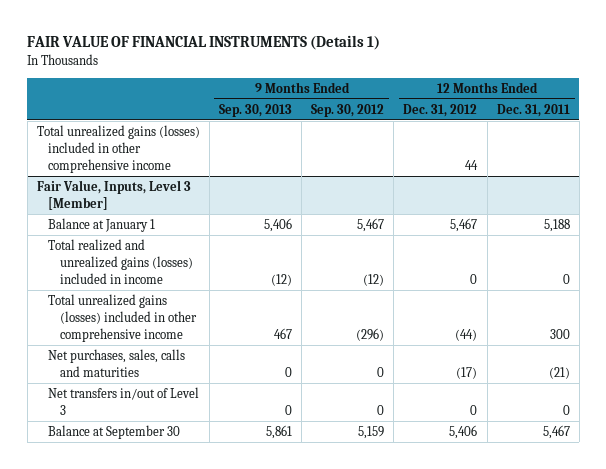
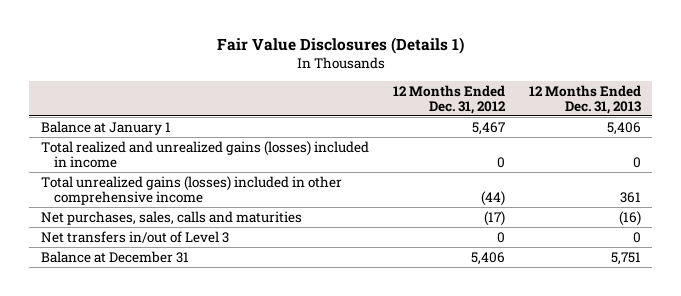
- FAIR VALUE OF FINANCIAL INSTRUMENTS (Details 1)
+ Fair Value Disclosures (Details 1)
- | 9 Months Ended Sep. 30, 2013 | 9 Months Ended Sep. 30, 2012 | 12 Months Ended Dec. 31, 2012 | 12 Months Ended Dec. 31, 2011
+ | 12 Months Ended Dec. 31, 2012 | 12 Months Ended Dec. 31, 2013
- Total unrealized gains (losses) included in other comprehensive income | | | 44 |
- Fair Value, Inputs, Level 3 [Member]
- Balance at September 30 | 5,861 | 5,159 | 5,406 | 5,467
+ Balance at December 31 | 5,406 | 5,751

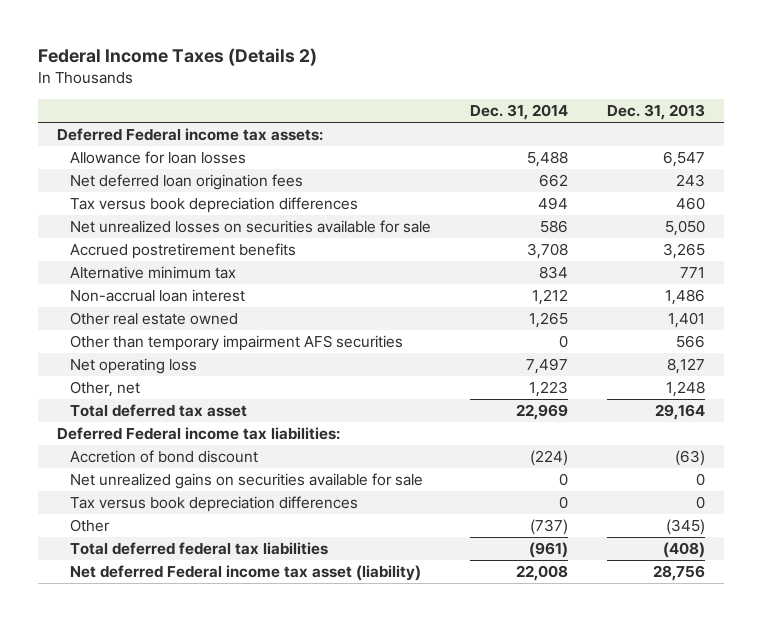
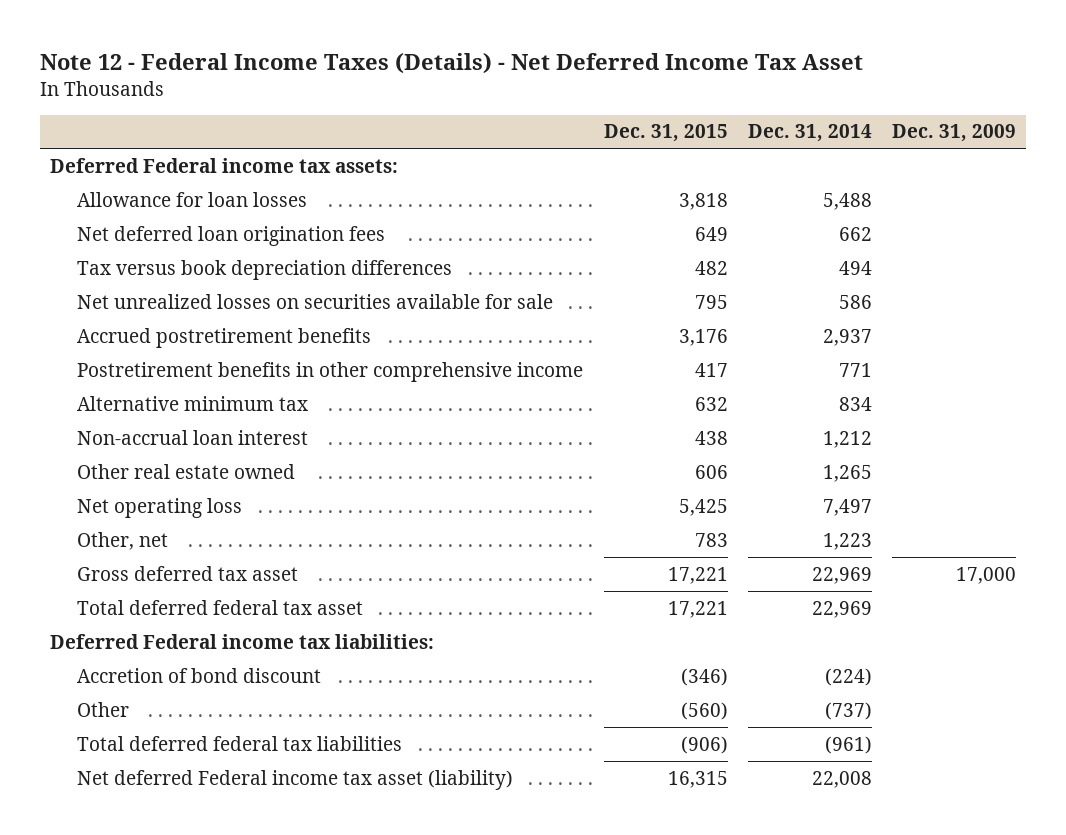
- Federal Income Taxes (Details 2)
+ Note 12 - Federal Income Taxes (Details) - Net Deferred Income Tax Asset
- | Dec. 31, 2014 | Dec. 31, 2013
+ | Dec. 31, 2015 | Dec. 31, 2014 | Dec. 31, 2009
- Accrued postretirement benefits | 3,708 | 3,265
+ Accrued postretirement benefits | 3,176 | 2,937 |
+ Postretirement benefits in other comprehensive income | 417 | 771 |
- Other than temporary impairment AFS securities | 0 | 566
- Total deferred tax asset | 22,969 | 29,164
+ Gross deferred tax asset | 17,221 | 22,969 | 17,000
+ Total deferred federal tax asset | 17,221 | 22,969 |
- Net unrealized gains on securities available for sale | 0 | 0
- Tax versus book depreciation differences | 0 | 0

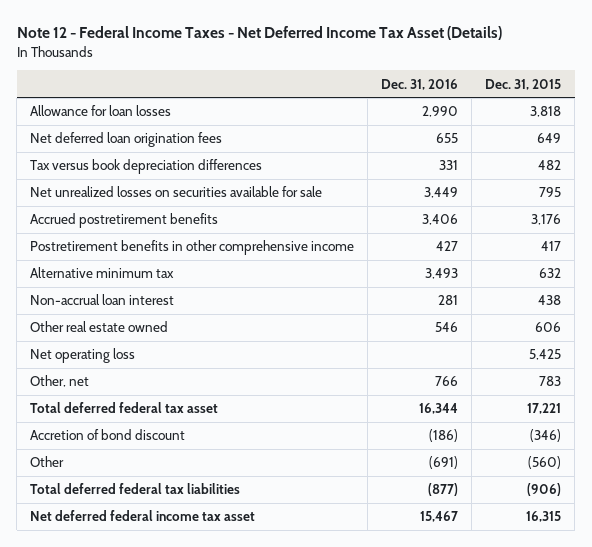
- Note 12 - Federal Income Taxes (Details) - Net Deferred Income Tax Asset
+ Note 12 - Federal Income Taxes - Net Deferred Income Tax Asset (Details)
- | Dec. 31, 2015 | Dec. 31, 2014 | Dec. 31, 2009
+ | Dec. 31, 2016 | Dec. 31, 2015
- Deferred Federal income tax assets:
- Gross deferred tax asset | 17,221 | 22,969 | 17,000
- Deferred Federal income tax liabilities:
- Net deferred Federal income tax asset (liability) | 16,315 | 22,008 |
+ Net deferred federal income tax asset | 15,467 | 16,315

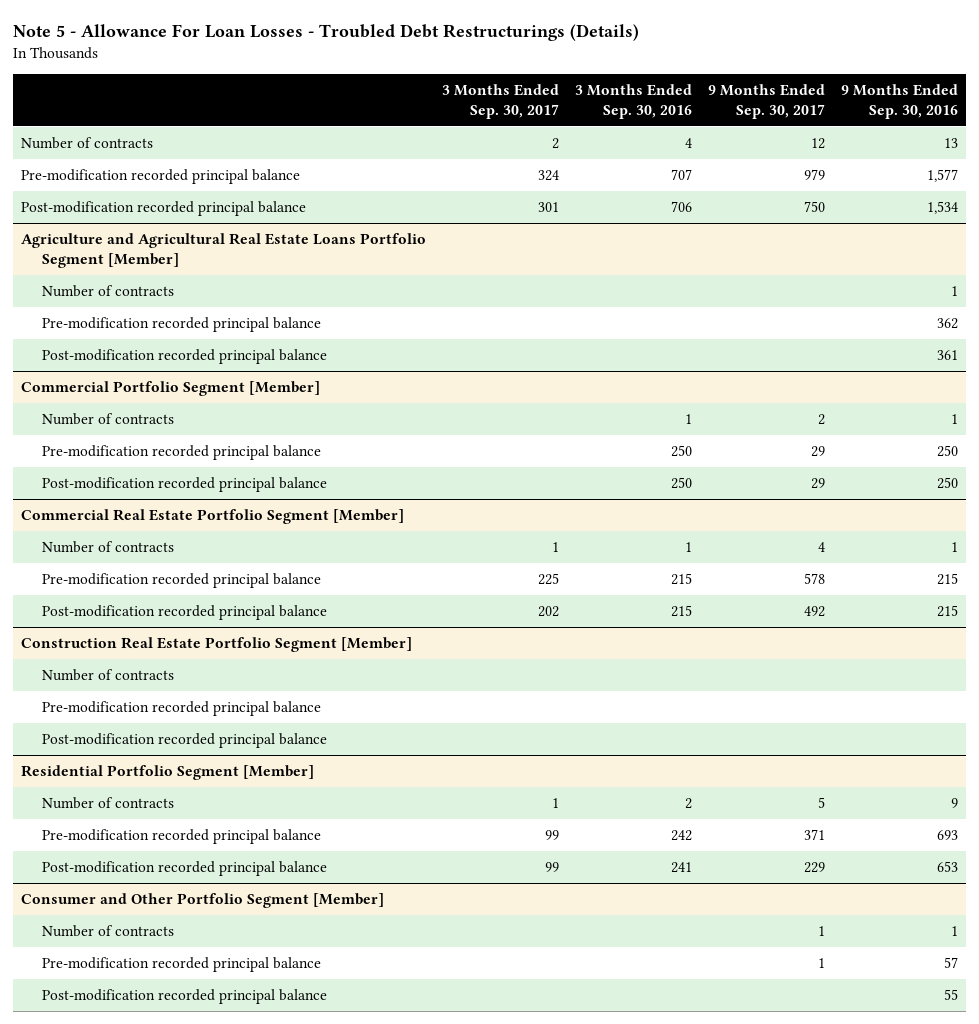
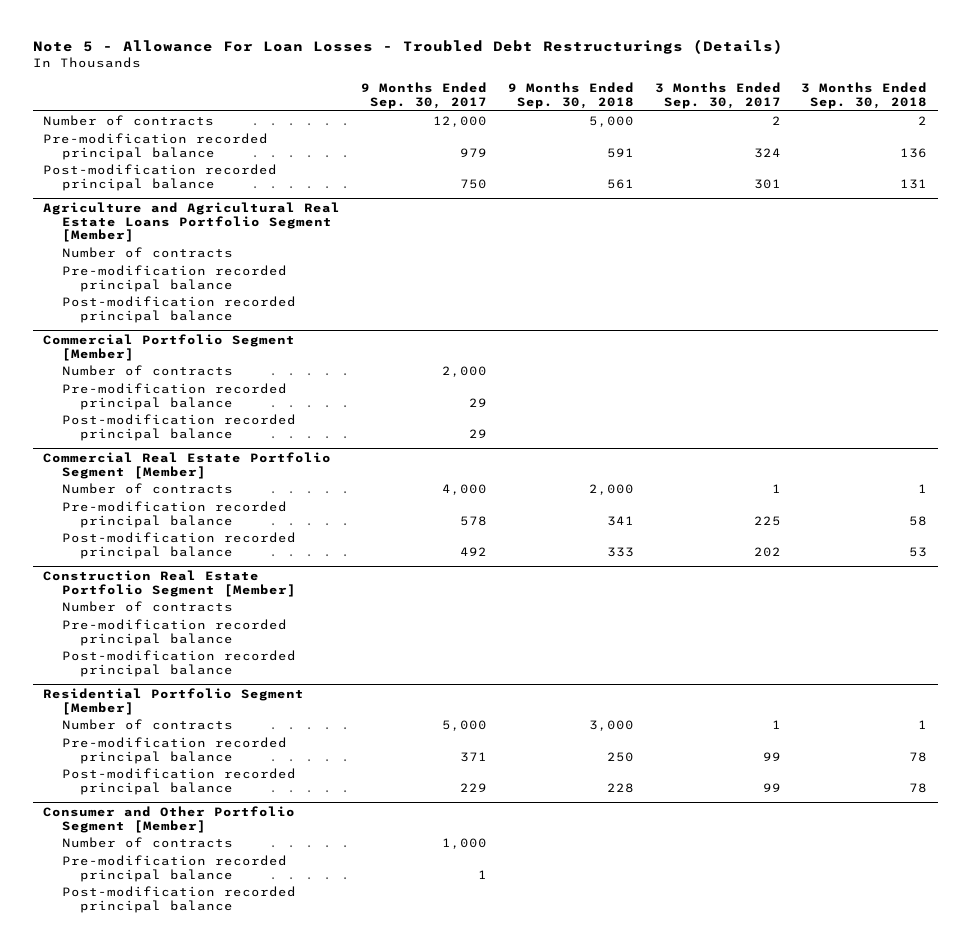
- | 3 Months Ended Sep. 30, 2017 | 3 Months Ended Sep. 30, 2016 | 9 Months Ended Sep. 30, 2017 | 9 Months Ended Sep. 30, 2016
+ | 9 Months Ended Sep. 30, 2017 | 9 Months Ended Sep. 30, 2018 | 3 Months Ended Sep. 30, 2017 | 3 Months Ended Sep. 30, 2018
- Number of contracts | 2 | 4 | 12 | 13
+ Number of contracts | 12,000 | 5,000 | 2 | 2
@ Commercial Portfolio Segment [Member]
- Number of contracts | | 1 | 2 | 1
+ Number of contracts | 2,000 | | |
@ Commercial Real Estate Portfolio Segment [Member]
- Number of contracts | 1 | 1 | 4 | 1
+ Number of contracts | 4,000 | 2,000 | 1 | 1
@ Residential Portfolio Segment [Member]
- Number of contracts | 1 | 2 | 5 | 9
+ Number of contracts | 5,000 | 3,000 | 1 | 1
@ Consumer and Other Portfolio Segment [Member]
- Number of contracts | | | 1 | 1
+ Number of contracts | 1,000 | | |

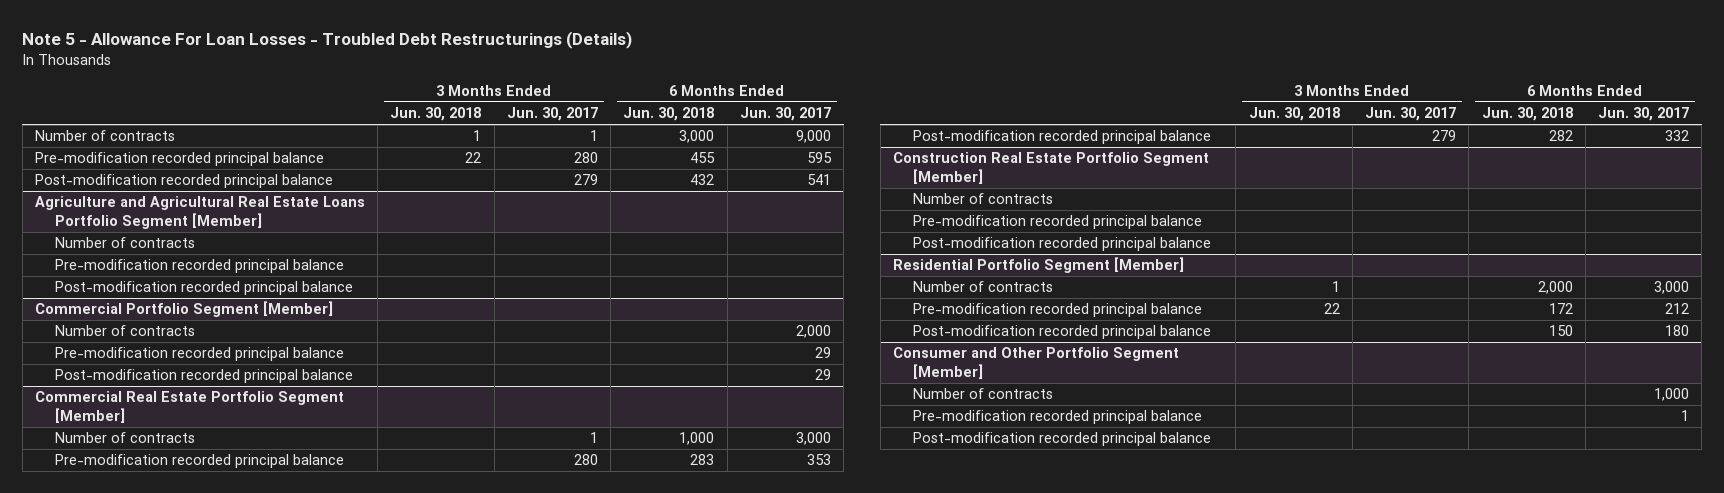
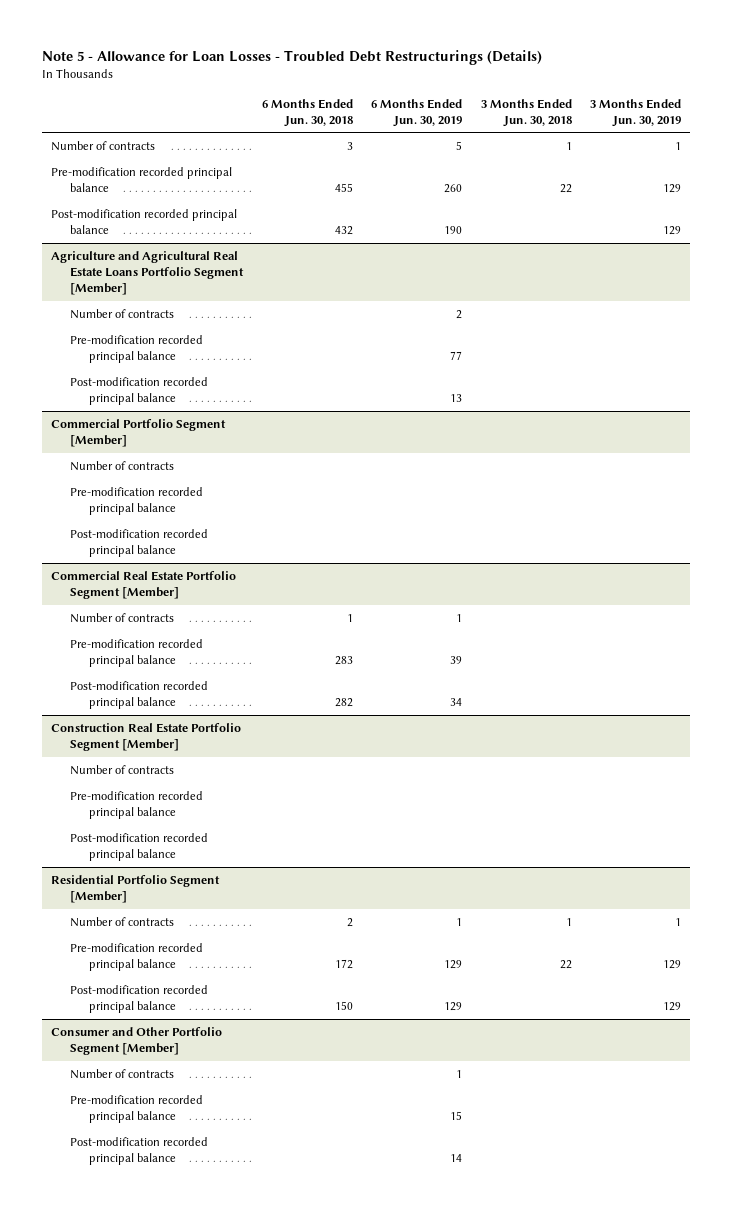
- Note 5 - Allowance For Loan Losses - Troubled Debt Restructurings (Details)
+ Note 5 - Allowance for Loan Losses - Troubled Debt Restructurings (Details)
- | 3 Months Ended Jun. 30, 2018 | 3 Months Ended Jun. 30, 2017 | 6 Months Ended Jun. 30, 2018 | 6 Months Ended Jun. 30, 2017
+ | 6 Months Ended Jun. 30, 2018 | 6 Months Ended Jun. 30, 2019 | 3 Months Ended Jun. 30, 2018 | 3 Months Ended Jun. 30, 2019
- Number of contracts | 1 | 1 | 3,000 | 9,000
+ Number of contracts | 3 | 5 | 1 | 1
@ Commercial Real Estate Portfolio Segment [Member]
- Number of contracts | | 1 | 1,000 | 3,000
+ Number of contracts | 1 | 1 | |
@ Residential Portfolio Segment [Member]
- Number of contracts | 1 | | 2,000 | 3,000
+ Number of contracts | 2 | 1 | 1 | 1

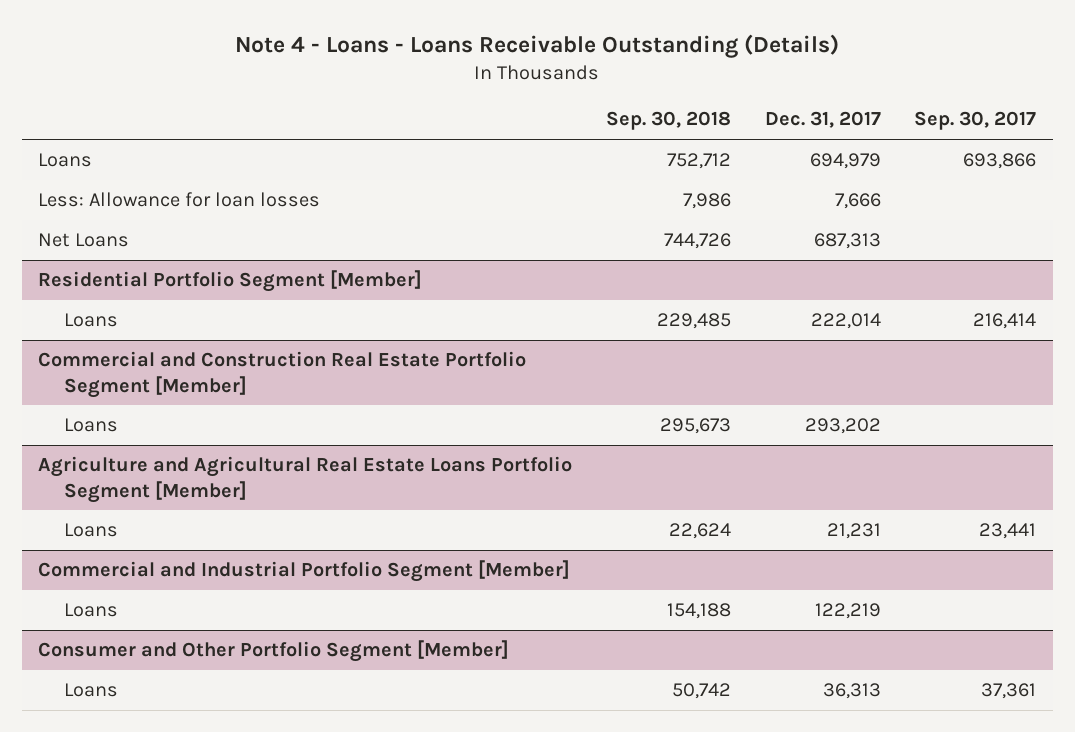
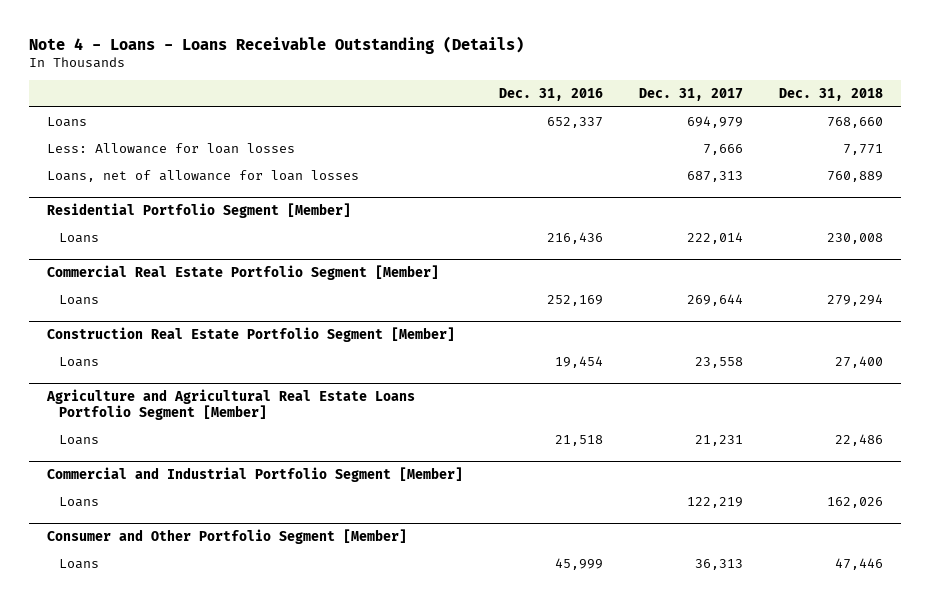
- | Sep. 30, 2018 | Dec. 31, 2017 | Sep. 30, 2017
+ | Dec. 31, 2016 | Dec. 31, 2017 | Dec. 31, 2018
- Net Loans | 744,726 | 687,313 |
+ Loans, net of allowance for loan losses | | 687,313 | 760,889
- Commercial and Construction Real Estate Portfolio Segment [Member]
- Loans | 295,673 | 293,202 |
+ Commercial Real Estate Portfolio Segment [Member]
+ Loans | 252,169 | 269,644 | 279,294
+ Construction Real Estate Portfolio Segment [Member]
+ Loans | 19,454 | 23,558 | 27,400

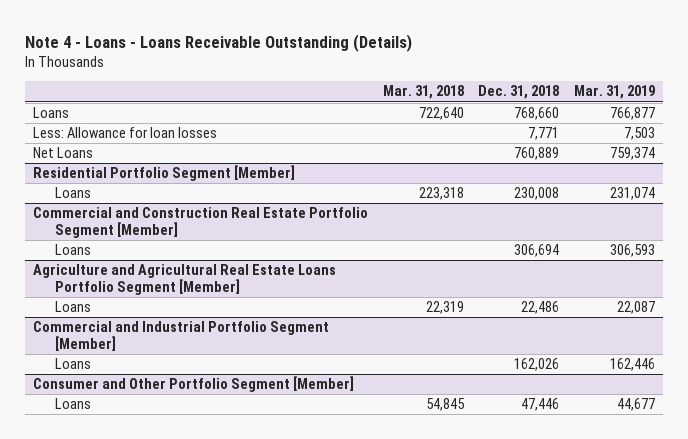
- | Dec. 31, 2016 | Dec. 31, 2017 | Dec. 31, 2018
+ | Mar. 31, 2018 | Dec. 31, 2018 | Mar. 31, 2019
- Loans, net of allowance for loan losses | | 687,313 | 760,889
+ Net Loans | | 760,889 | 759,374
- Commercial Real Estate Portfolio Segment [Member]
- Loans | 252,169 | 269,644 | 279,294
- Construction Real Estate Portfolio Segment [Member]
- Loans | 19,454 | 23,558 | 27,400
+ Commercial and Construction Real Estate Portfolio Segment [Member]
+ Loans | | 306,694 | 306,593

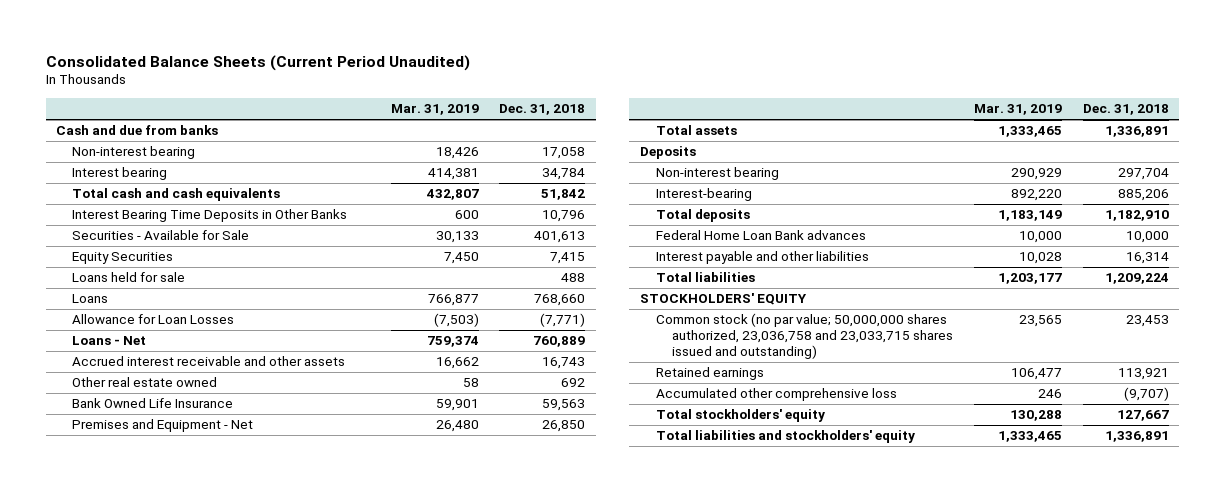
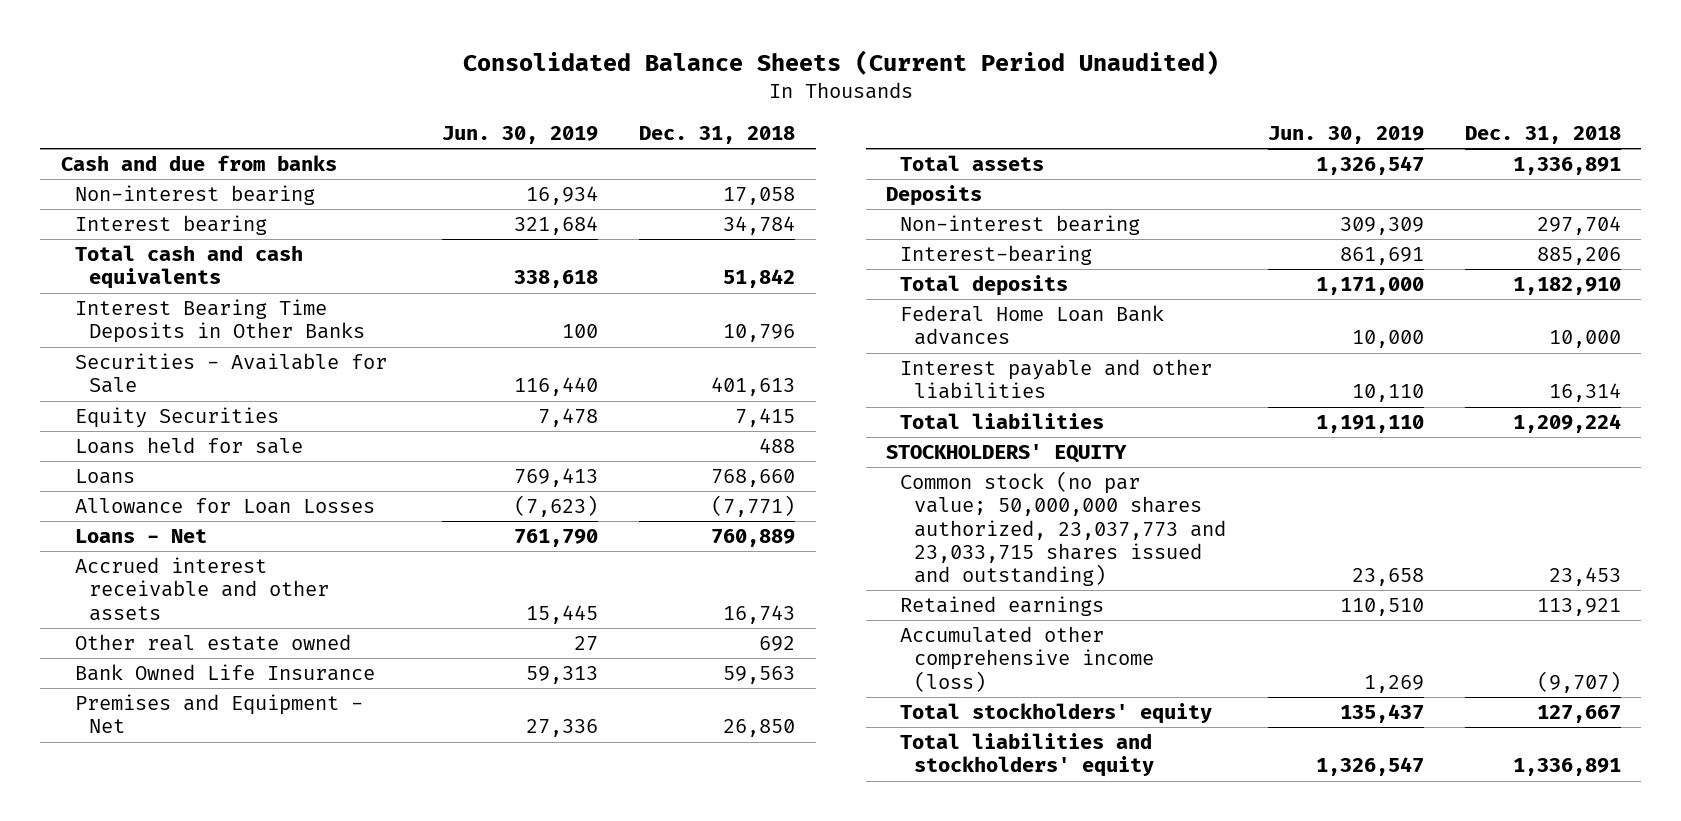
- | Mar. 31, 2019 | Dec. 31, 2018
+ | Jun. 30, 2019 | Dec. 31, 2018
- Common stock (no par value; 50,000,000 shares authorized, 23,036,758 and 23,033,715 shares issued and outstanding) | 23,565 | 23,453
+ Common stock (no par value; 50,000,000 shares authorized, 23,037,773 and 23,033,715 shares issued and outstanding) | 23,658 | 23,453
- Accumulated other comprehensive loss | 246 | (9,707)
+ Accumulated other comprehensive income (loss) | 1,269 | (9,707)

